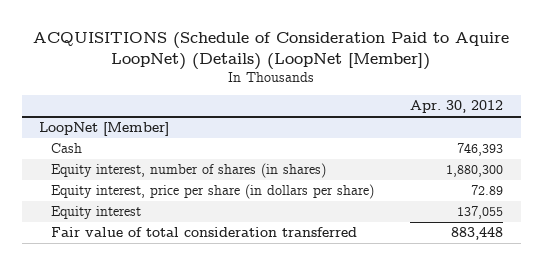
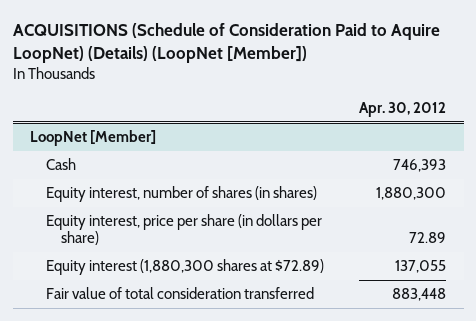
@ LoopNet [Member]
- Equity interest | 137,055
+ Equity interest (1,880,300 shares at $72.89) | 137,055

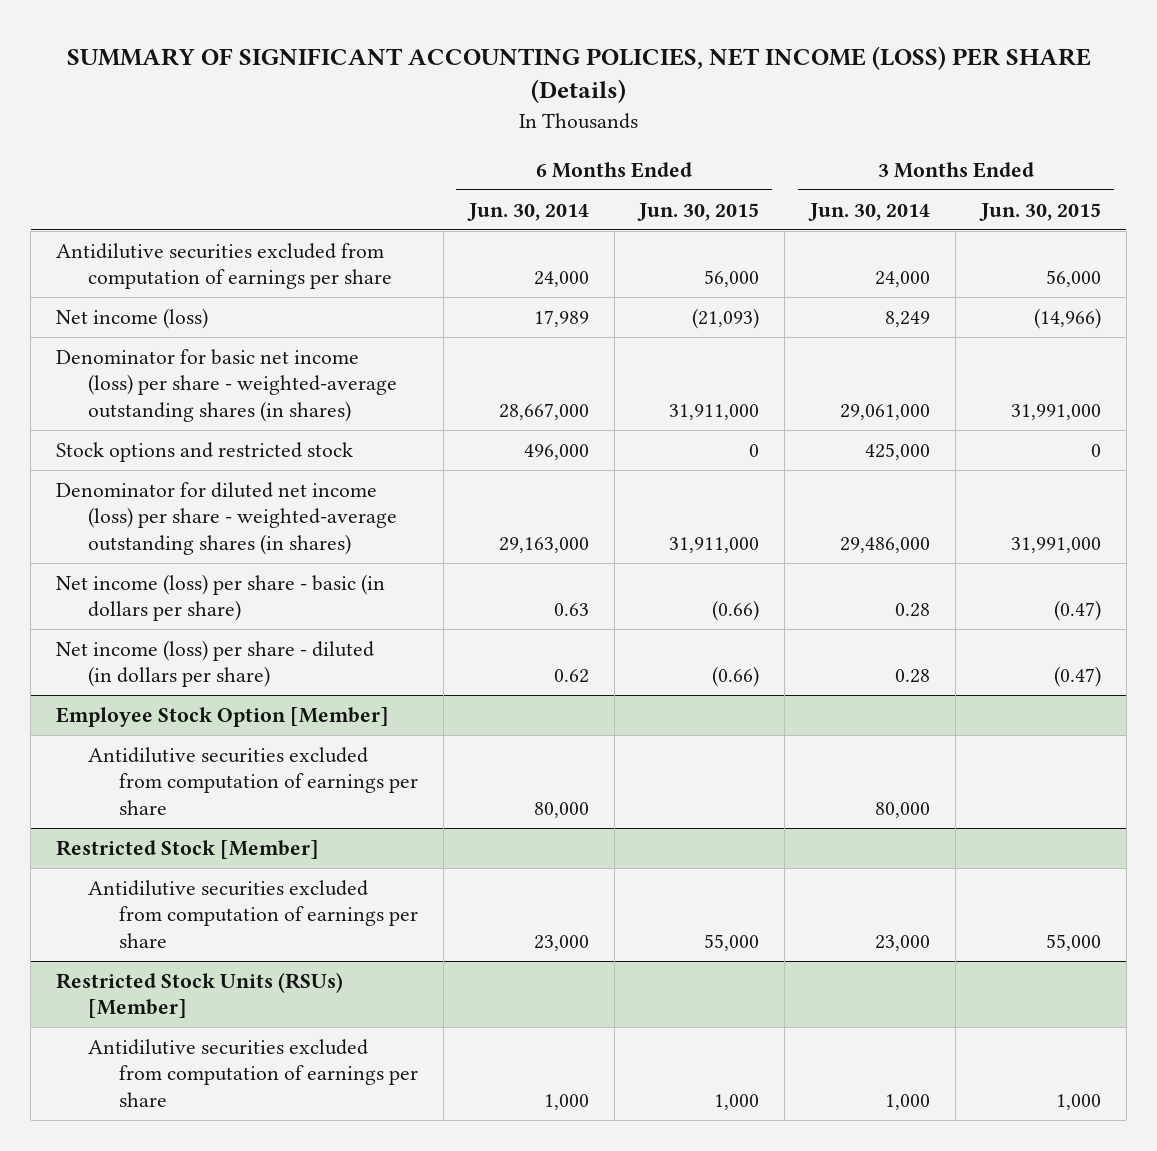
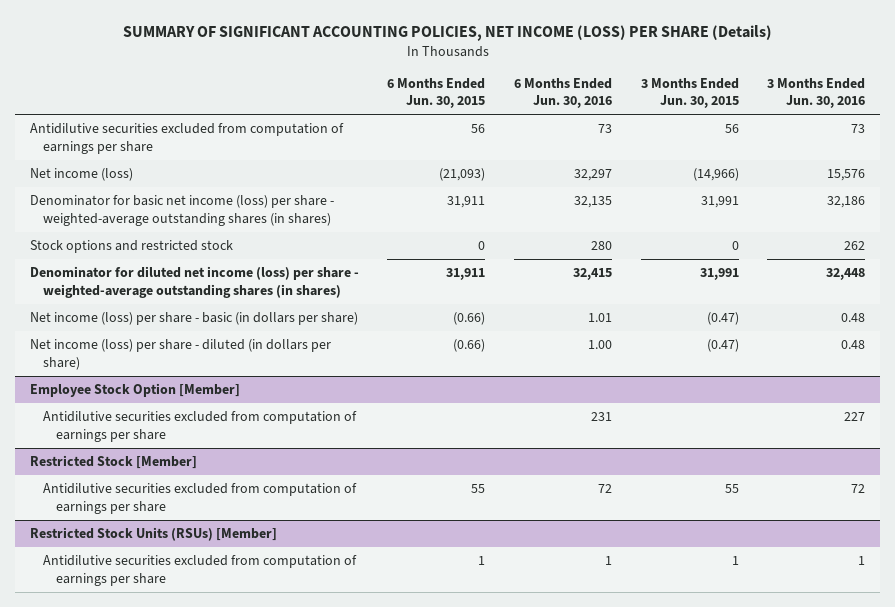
- | 6 Months Ended Jun. 30, 2014 | 6 Months Ended Jun. 30, 2015 | 3 Months Ended Jun. 30, 2014 | 3 Months Ended Jun. 30, 2015
+ | 6 Months Ended Jun. 30, 2015 | 6 Months Ended Jun. 30, 2016 | 3 Months Ended Jun. 30, 2015 | 3 Months Ended Jun. 30, 2016
- Antidilutive securities excluded from computation of earnings per share | 24,000 | 56,000 | 24,000 | 56,000
+ Antidilutive securities excluded from computation of earnings per share | 56 | 73 | 56 | 73
- Denominator for basic net income (loss) per share - weighted-average outstanding shares (in shares) | 28,667,000 | 31,911,000 | 29,061,000 | 31,991,000
+ Denominator for basic net income (loss) per share - weighted-average outstanding shares (in shares) | 31,911 | 32,135 | 31,991 | 32,186
- Denominator for diluted net income (loss) per share - weighted-average outstanding shares (in shares) | 29,163,000 | 31,911,000 | 29,486,000 | 31,991,000
+ Denominator for diluted net income (loss) per share - weighted-average outstanding shares (in shares) | 31,911 | 32,415 | 31,991 | 32,448
@ Restricted Stock [Member]
- Antidilutive securities excluded from computation of earnings per share | 23,000 | 55,000 | 23,000 | 55,000
+ Antidilutive securities excluded from computation of earnings per share | 55 | 72 | 55 | 72
@ Restricted Stock Units (RSUs) [Member]
- Antidilutive securities excluded from computation of earnings per share | 1,000 | 1,000 | 1,000 | 1,000
+ Antidilutive securities excluded from computation of earnings per share | 1 | 1 | 1 | 1

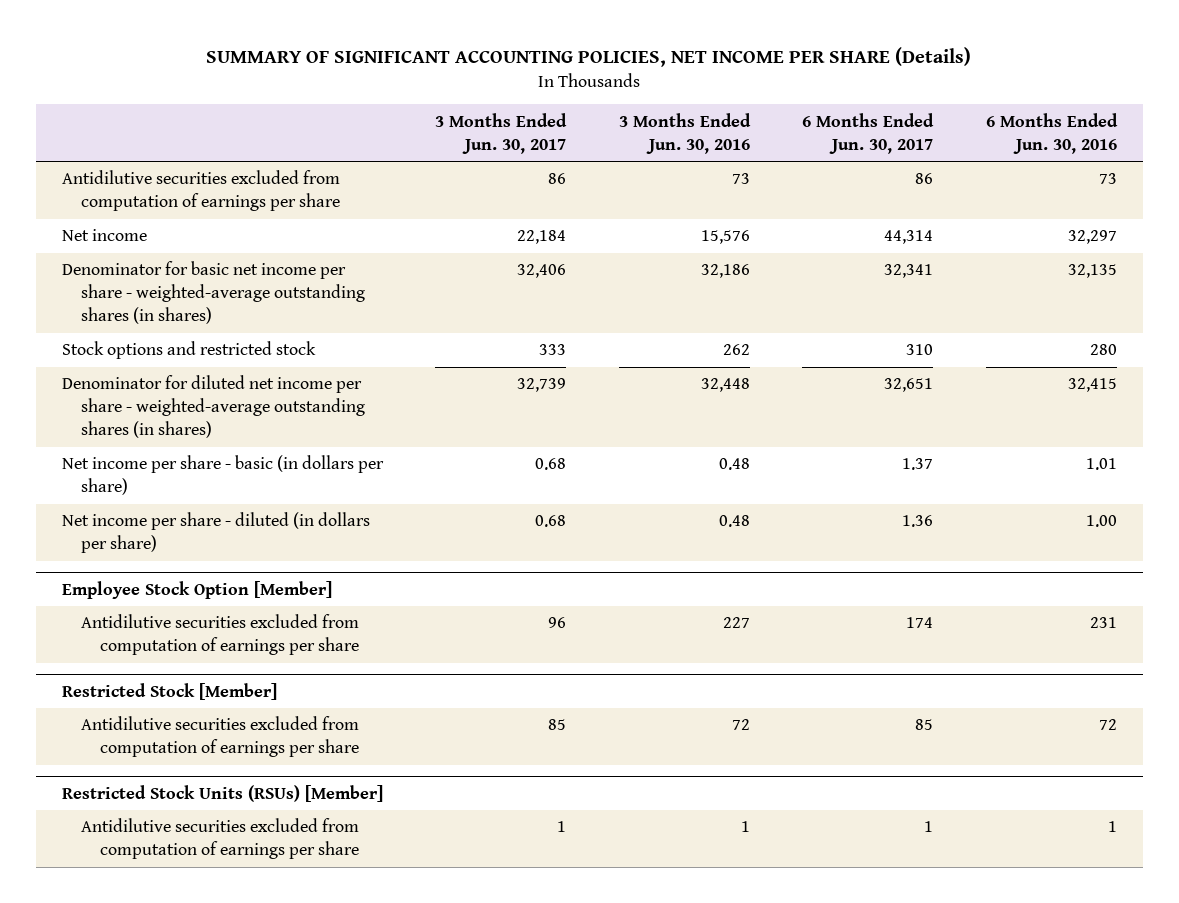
- SUMMARY OF SIGNIFICANT ACCOUNTING POLICIES, NET INCOME (LOSS) PER SHARE (Details)
+ SUMMARY OF SIGNIFICANT ACCOUNTING POLICIES, NET INCOME PER SHARE (Details)
- | 6 Months Ended Jun. 30, 2015 | 6 Months Ended Jun. 30, 2016 | 3 Months Ended Jun. 30, 2015 | 3 Months Ended Jun. 30, 2016
+ | 3 Months Ended Jun. 30, 2017 | 3 Months Ended Jun. 30, 2016 | 6 Months Ended Jun. 30, 2017 | 6 Months Ended Jun. 30, 2016
- Net income (loss) | (21,093) | 32,297 | (14,966) | 15,576
- Denominator for basic net income (loss) per share - weighted-average outstanding shares (in shares) | 31,911 | 32,135 | 31,991 | 32,186
+ Net income | 22,184 | 15,576 | 44,314 | 32,297
+ Denominator for basic net income per share - weighted-average outstanding shares (in shares) | 32,406 | 32,186 | 32,341 | 32,135
- Denominator for diluted net income (loss) per share - weighted-average outstanding shares (in shares) | 31,911 | 32,415 | 31,991 | 32,448
- Net income (loss) per share - basic (in dollars per share) | (0.66) | 1.01 | (0.47) | 0.48
- Net income (loss) per share - diluted (in dollars per share) | (0.66) | 1.00 | (0.47) | 0.48
+ Denominator for diluted net income per share - weighted-average outstanding shares (in shares) | 32,739 | 32,448 | 32,651 | 32,415
+ Net income per share - basic (in dollars per share) | 0.68 | 0.48 | 1.37 | 1.01
+ Net income per share - diluted (in dollars per share) | 0.68 | 0.48 | 1.36 | 1.00

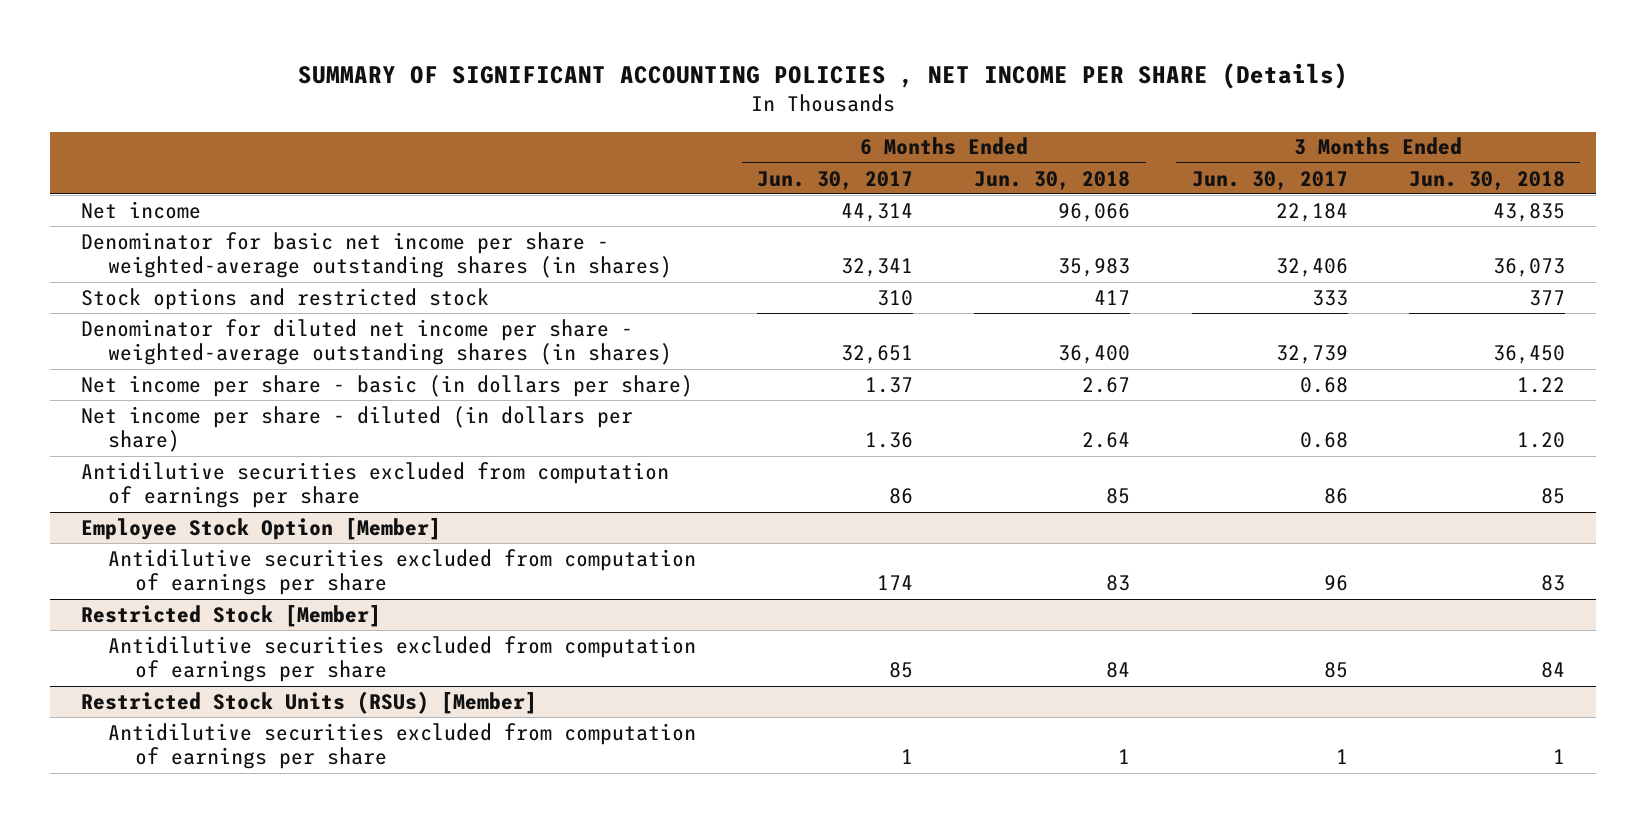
- SUMMARY OF SIGNIFICANT ACCOUNTING POLICIES, NET INCOME PER SHARE (Details)
+ SUMMARY OF SIGNIFICANT ACCOUNTING POLICIES , NET INCOME PER SHARE (Details)
- | 3 Months Ended Jun. 30, 2017 | 3 Months Ended Jun. 30, 2016 | 6 Months Ended Jun. 30, 2017 | 6 Months Ended Jun. 30, 2016
+ | 6 Months Ended Jun. 30, 2017 | 6 Months Ended Jun. 30, 2018 | 3 Months Ended Jun. 30, 2017 | 3 Months Ended Jun. 30, 2018
moved down: Antidilutive securities excluded from computation of earnings per share | 86 | 85 | 86 | 85

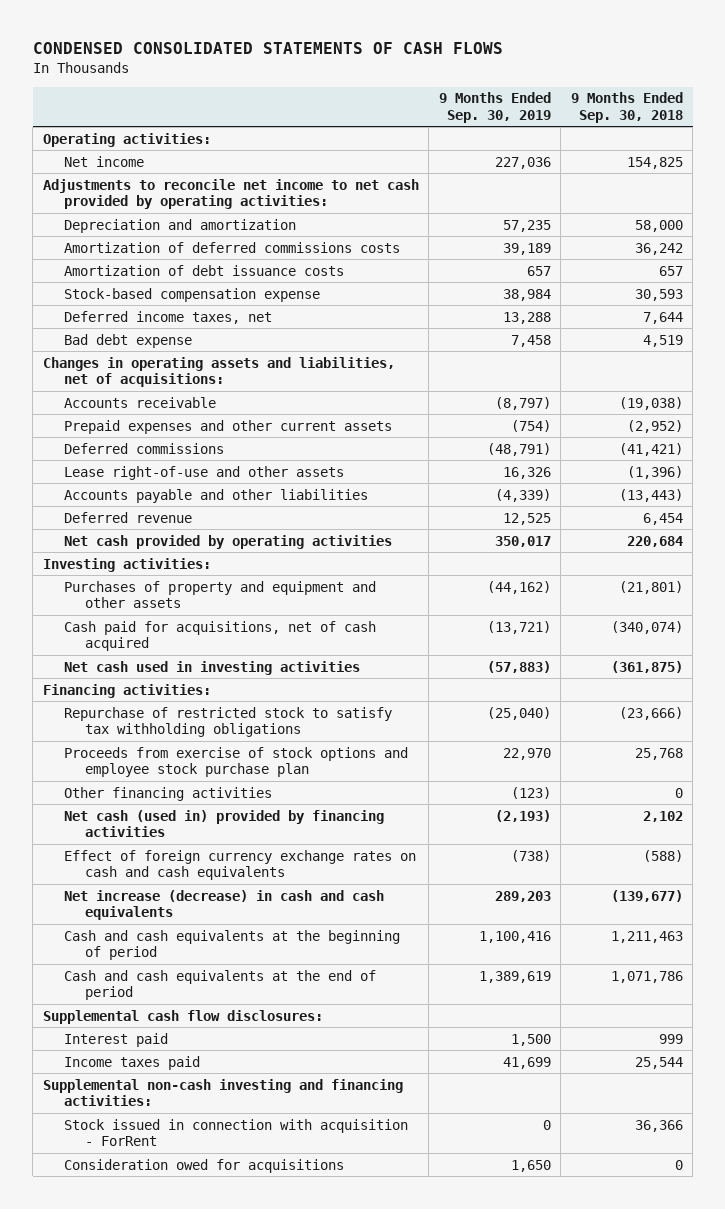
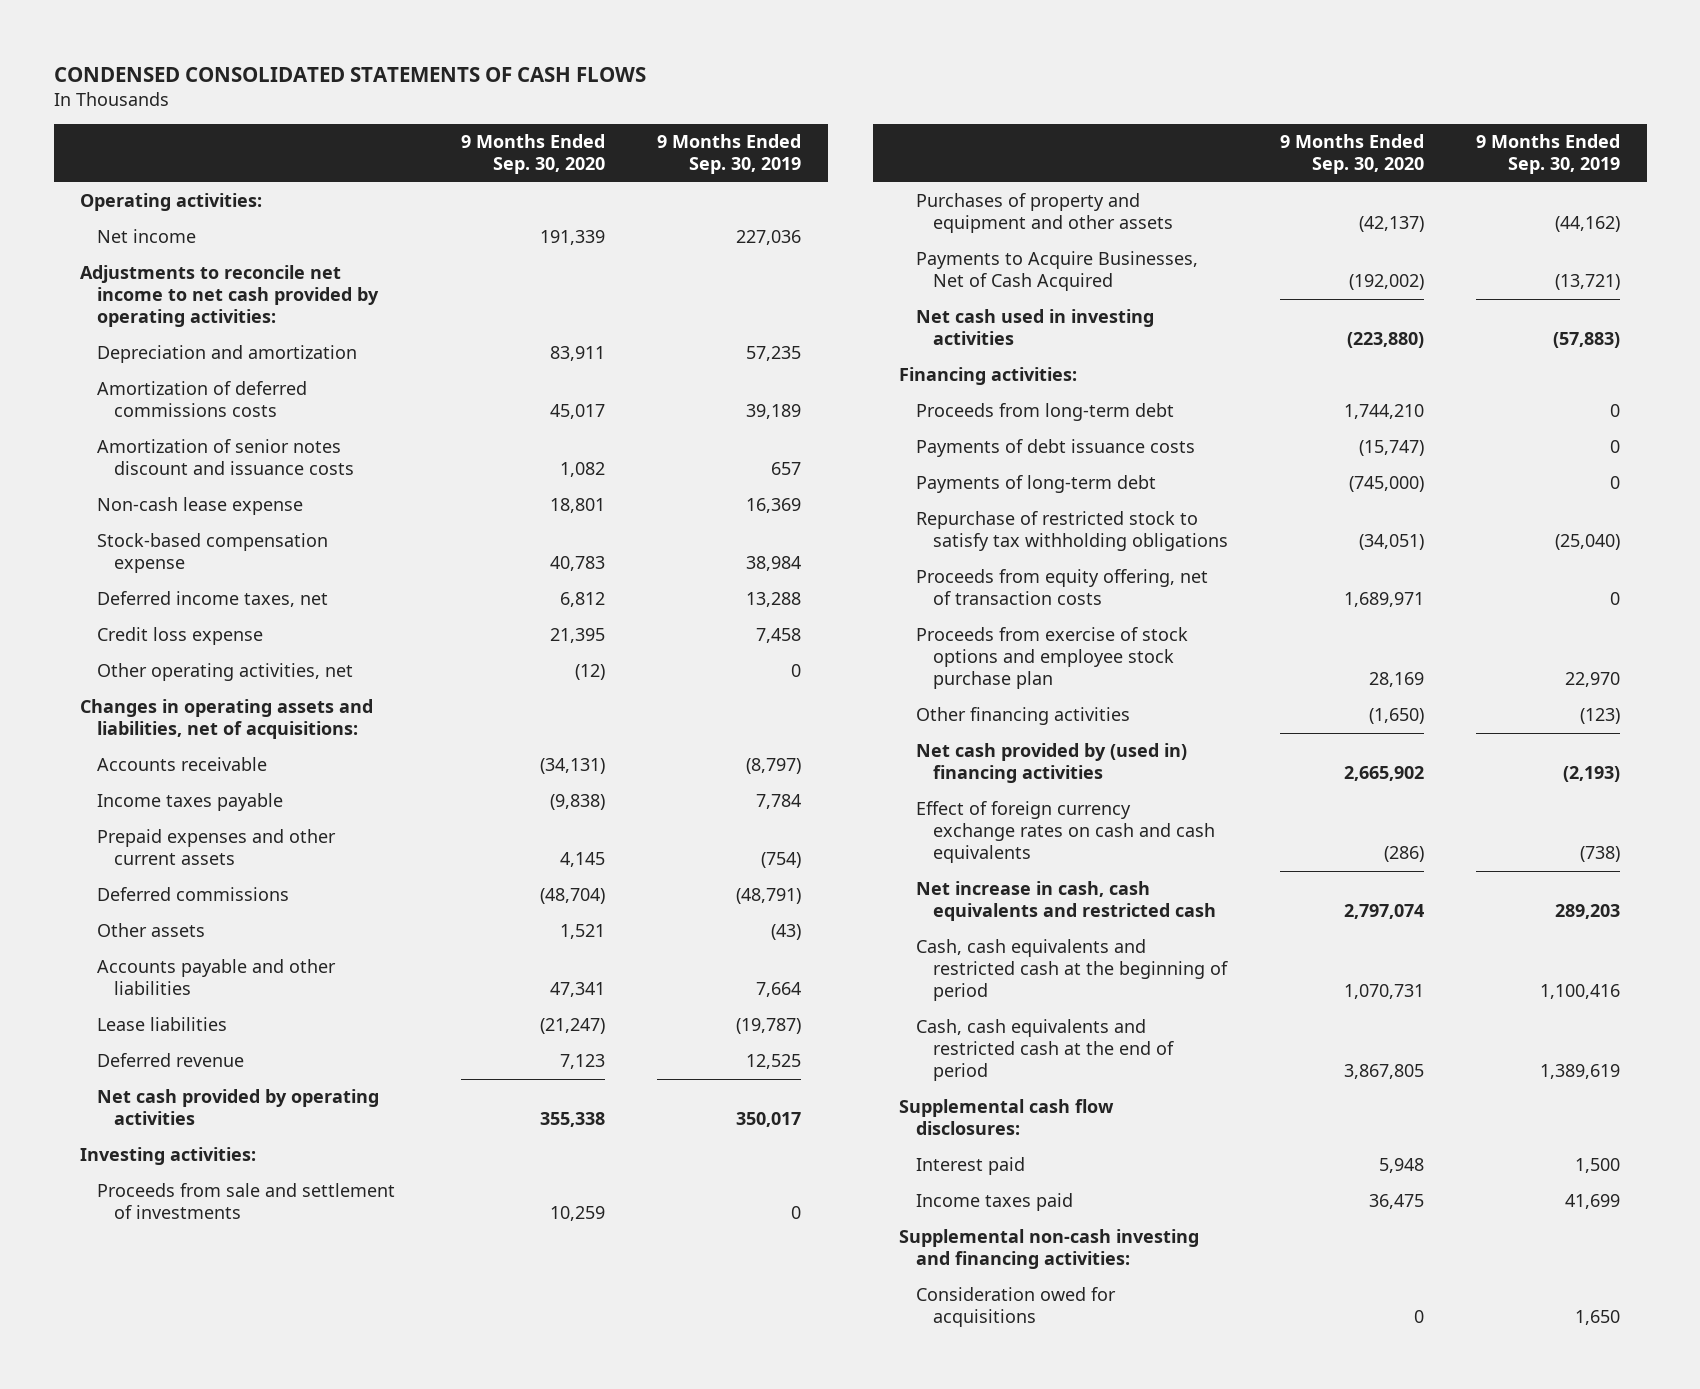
- | 9 Months Ended Sep. 30, 2019 | 9 Months Ended Sep. 30, 2018
+ | 9 Months Ended Sep. 30, 2020 | 9 Months Ended Sep. 30, 2019
- Amortization of debt issuance costs | 657 | 657
+ Amortization of senior notes discount and issuance costs | 1,082 | 657
+ Non-cash lease expense | 18,801 | 16,369
- Bad debt expense | 7,458 | 4,519
+ Credit loss expense | 21,395 | 7,458
+ Other operating activities, net | (12) | 0
+ Income taxes payable | (9,838) | 7,784
- Lease right-of-use and other assets | 16,326 | (1,396)
- Accounts payable and other liabilities | (4,339) | (13,443)
+ Other assets | 1,521 | (43)
+ Accounts payable and other liabilities | 47,341 | 7,664
+ Lease liabilities | (21,247) | (19,787)
+ Proceeds from sale and settlement of investments | 10,259 | 0
- Cash paid for acquisitions, net of cash acquired | (13,721) | (340,074)
+ Payments to Acquire Businesses, Net of Cash Acquired | (192,002) | (13,721)
+ Proceeds from long-term debt | 1,744,210 | 0
+ Payments of debt issuance costs | (15,747) | 0
+ Payments of long-term debt | (745,000) | 0
+ Proceeds from equity offering, net of transaction costs | 1,689,971 | 0
- Net cash (used in) provided by financing activities | (2,193) | 2,102
+ Net cash provided by (used in) financing activities | 2,665,902 | (2,193)
- Net increase (decrease) in cash and cash equivalents | 289,203 | (139,677)
- Cash and cash equivalents at the beginning of period | 1,100,416 | 1,211,463
- Cash and cash equivalents at the end of period | 1,389,619 | 1,071,786
+ Net increase in cash, cash equivalents and restricted cash | 2,797,074 | 289,203
+ Cash, cash equivalents and restricted cash at the beginning of period | 1,070,731 | 1,100,416
+ Cash, cash equivalents and restricted cash at the end of period | 3,867,805 | 1,389,619
- Stock issued in connection with acquisition - ForRent | 0 | 36,366

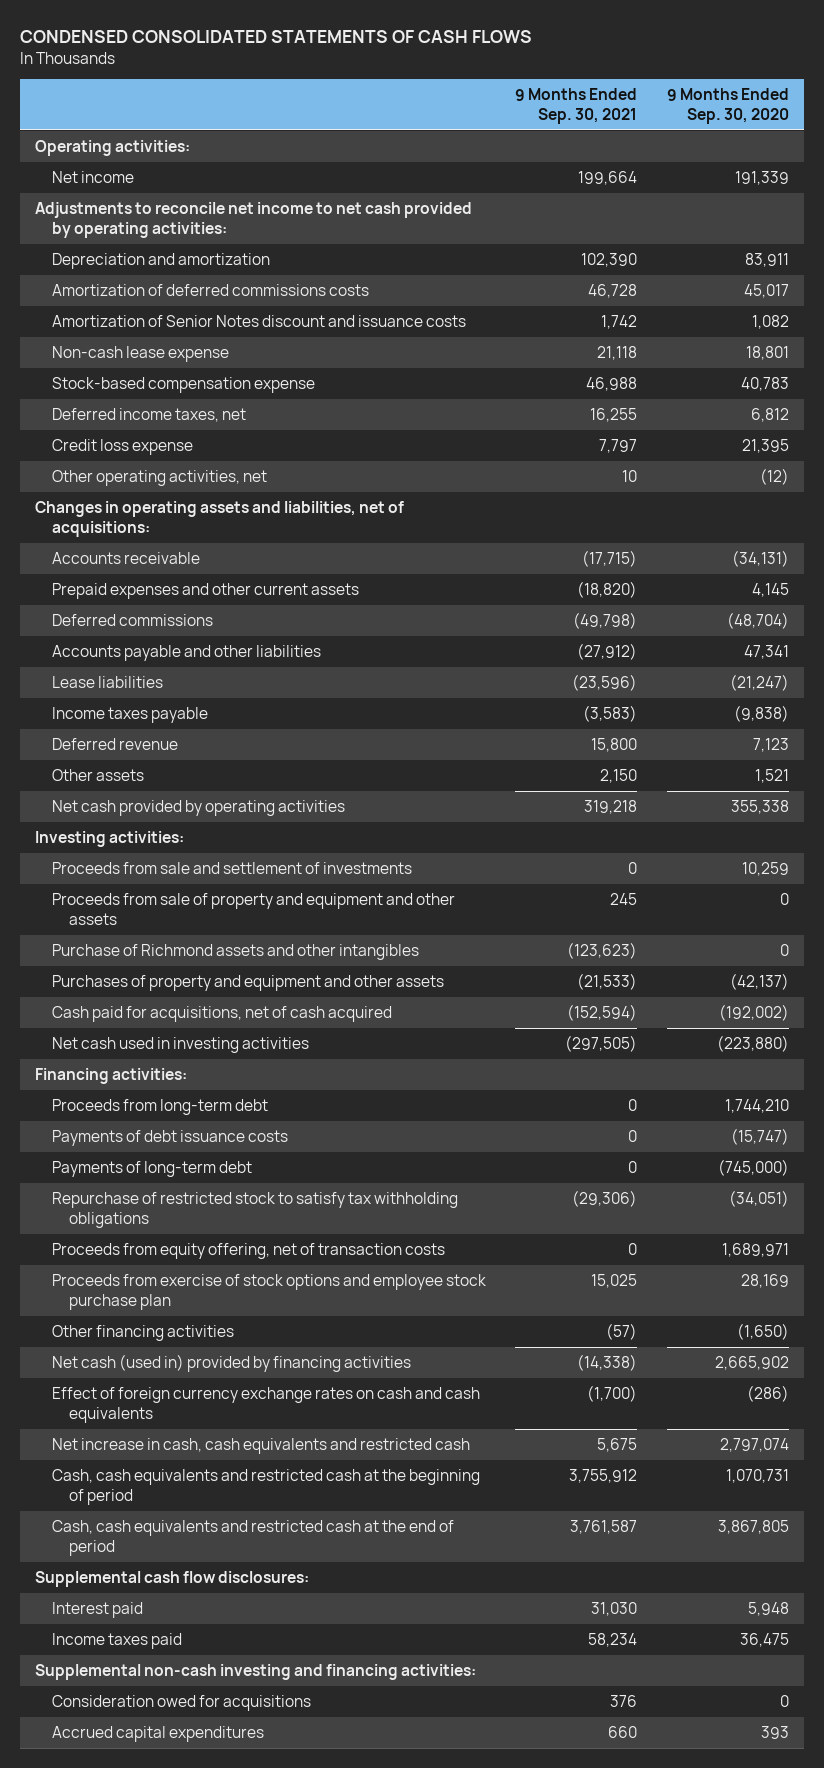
- | 9 Months Ended Sep. 30, 2020 | 9 Months Ended Sep. 30, 2019
+ | 9 Months Ended Sep. 30, 2021 | 9 Months Ended Sep. 30, 2020
- Amortization of senior notes discount and issuance costs | 1,082 | 657
+ Amortization of Senior Notes discount and issuance costs | 1,742 | 1,082
moved down: Income taxes payable | (3,583) | (9,838)
moved down: Other assets | 2,150 | 1,521
+ Proceeds from sale of property and equipment and other assets | 245 | 0
+ Purchase of Richmond assets and other intangibles | (123,623) | 0
- Payments to Acquire Businesses, Net of Cash Acquired | (192,002) | (13,721)
+ Cash paid for acquisitions, net of cash acquired | (152,594) | (192,002)
- Net cash provided by (used in) financing activities | 2,665,902 | (2,193)
+ Net cash (used in) provided by financing activities | (14,338) | 2,665,902
+ Accrued capital expenditures | 660 | 393

